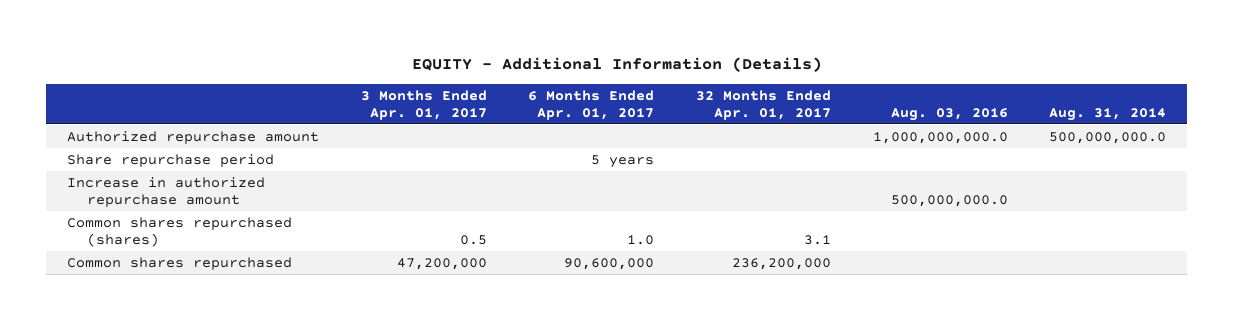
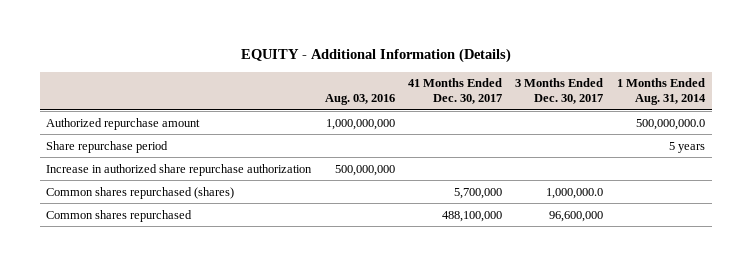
- | 3 Months Ended Apr. 01, 2017 | 6 Months Ended Apr. 01, 2017 | 32 Months Ended Apr. 01, 2017 | Aug. 03, 2016 | Aug. 31, 2014
+ | Aug. 03, 2016 | 41 Months Ended Dec. 30, 2017 | 3 Months Ended Dec. 30, 2017 | 1 Months Ended Aug. 31, 2014
- Authorized repurchase amount | | | | 1,000,000,000.0 | 500,000,000.0
+ Authorized repurchase amount | 1,000,000,000 | | | 500,000,000.0
- Increase in authorized repurchase amount | | | | 500,000,000.0 |
+ Increase in authorized share repurchase authorization | 500,000,000 | | |

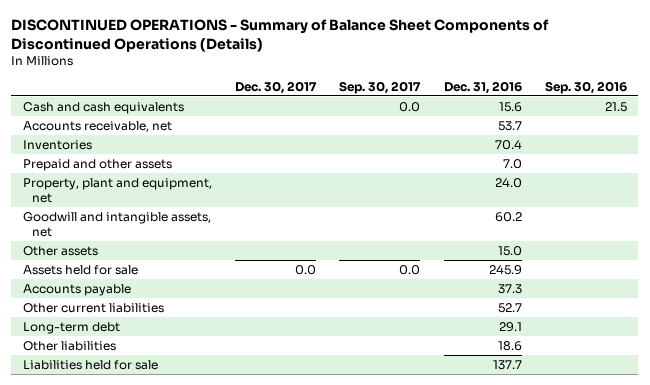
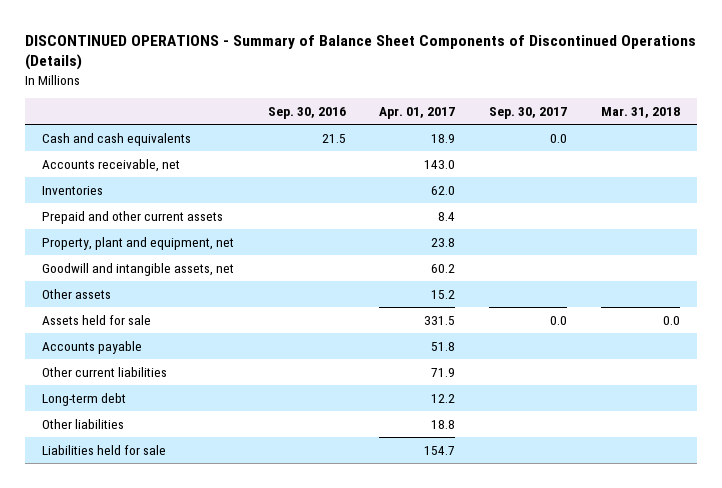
- | Dec. 30, 2017 | Sep. 30, 2017 | Dec. 31, 2016 | Sep. 30, 2016
+ | Sep. 30, 2016 | Apr. 01, 2017 | Sep. 30, 2017 | Mar. 31, 2018
- Prepaid and other assets | | | 7.0 |
+ Prepaid and other current assets | | 8.4 | |

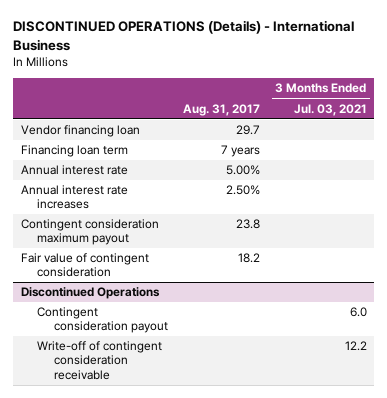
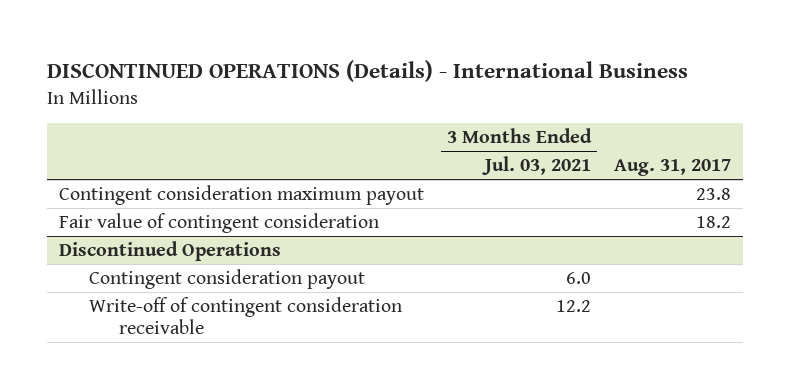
- | Aug. 31, 2017 | 3 Months Ended Jul. 03, 2021
+ | 3 Months Ended Jul. 03, 2021 | Aug. 31, 2017
- Vendor financing loan | 29.7 |
- Financing loan term | 7 years |
- Annual interest rate | 5.00% |
- Annual interest rate increases | 2.50% |

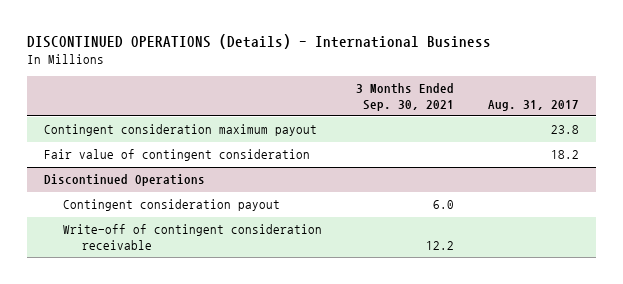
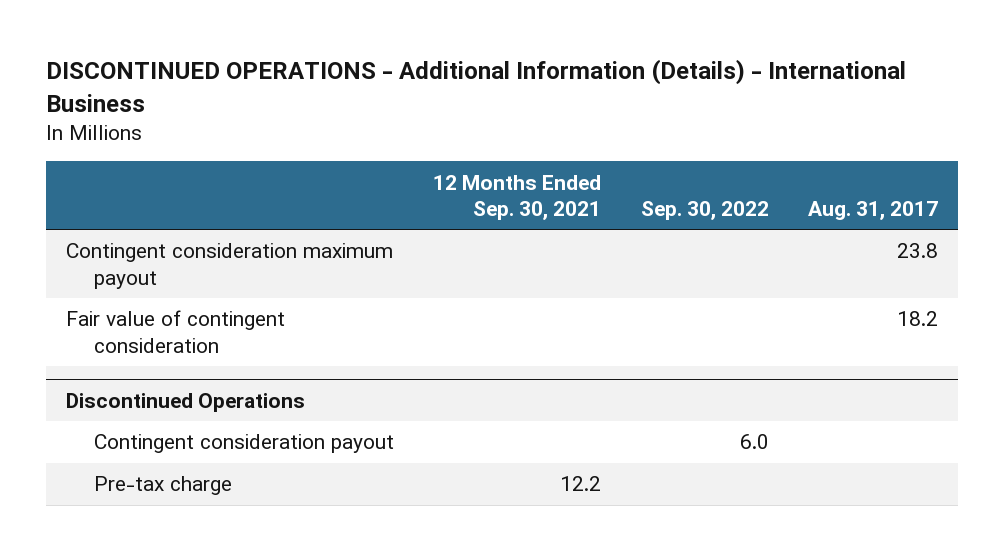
- DISCONTINUED OPERATIONS (Details) - International Business
+ DISCONTINUED OPERATIONS - Additional Information (Details) - International Business
- | 3 Months Ended Sep. 30, 2021 | Aug. 31, 2017
+ | 12 Months Ended Sep. 30, 2021 | Sep. 30, 2022 | Aug. 31, 2017
@ Discontinued Operations
- Write-off of contingent consideration receivable | 12.2 |
+ Pre-tax charge | 12.2 | |

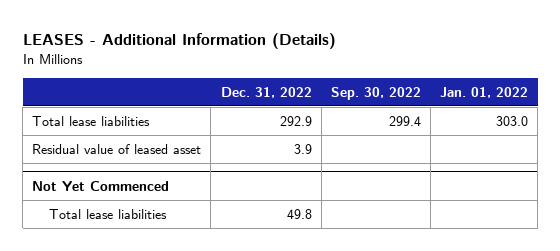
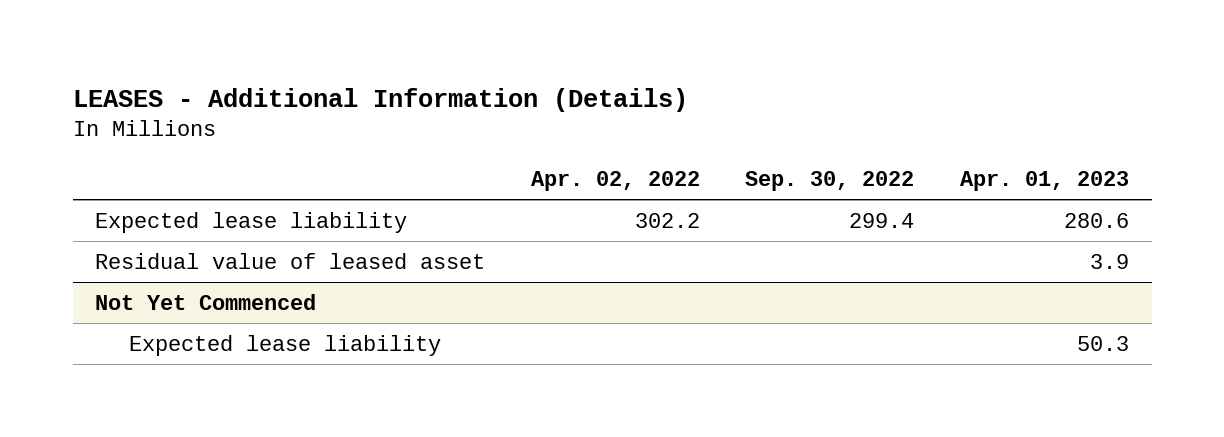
- | Dec. 31, 2022 | Sep. 30, 2022 | Jan. 01, 2022
+ | Apr. 02, 2022 | Sep. 30, 2022 | Apr. 01, 2023
- Total lease liabilities | 292.9 | 299.4 | 303.0
+ Expected lease liability | 302.2 | 299.4 | 280.6
@ Not Yet Commenced
- Total lease liabilities | 49.8 | |
+ Expected lease liability | | | 50.3

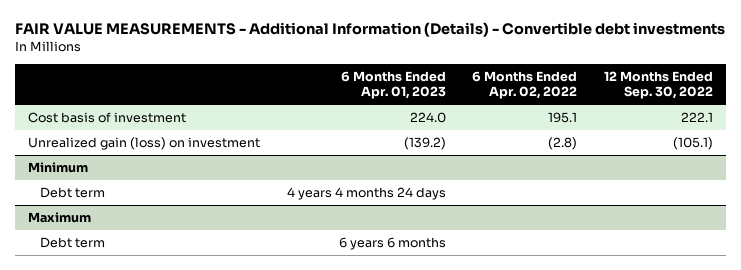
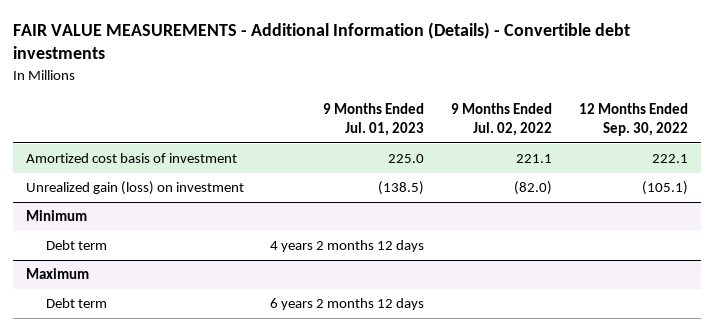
- | 6 Months Ended Apr. 01, 2023 | 6 Months Ended Apr. 02, 2022 | 12 Months Ended Sep. 30, 2022
+ | 9 Months Ended Jul. 01, 2023 | 9 Months Ended Jul. 02, 2022 | 12 Months Ended Sep. 30, 2022
- Cost basis of investment | 224.0 | 195.1 | 222.1
+ Amortized cost basis of investment | 225.0 | 221.1 | 222.1

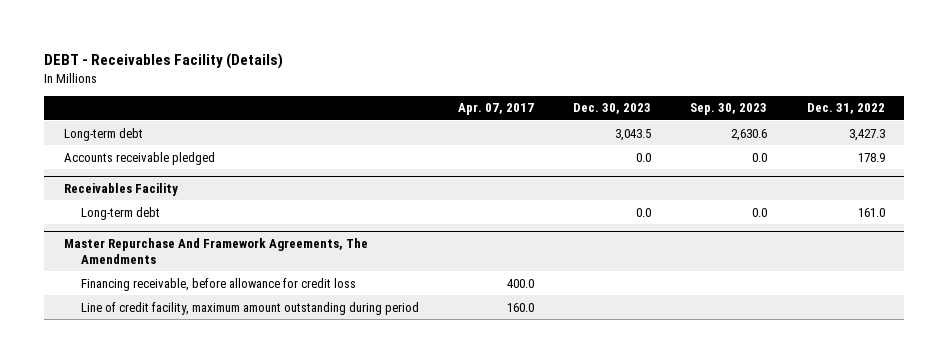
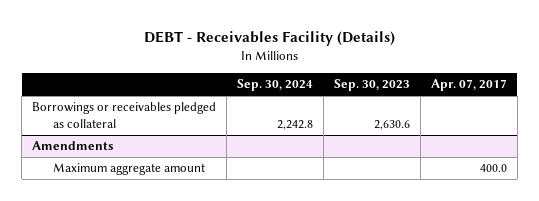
- | Apr. 07, 2017 | Dec. 30, 2023 | Sep. 30, 2023 | Dec. 31, 2022
+ | Sep. 30, 2024 | Sep. 30, 2023 | Apr. 07, 2017
- Long-term debt | | 3,043.5 | 2,630.6 | 3,427.3
- Accounts receivable pledged | | 0.0 | 0.0 | 178.9
- Receivables Facility
- Long-term debt | | 0.0 | 0.0 | 161.0
- Master Repurchase And Framework Agreements, The Amendments
- Financing receivable, before allowance for credit loss | 400.0 | | |
- Line of credit facility, maximum amount outstanding during period | 160.0 | | |
+ Borrowings or receivables pledged as collateral | 2,242.8 | 2,630.6 |
+ Amendments
+ Maximum aggregate amount | | | 400.0

